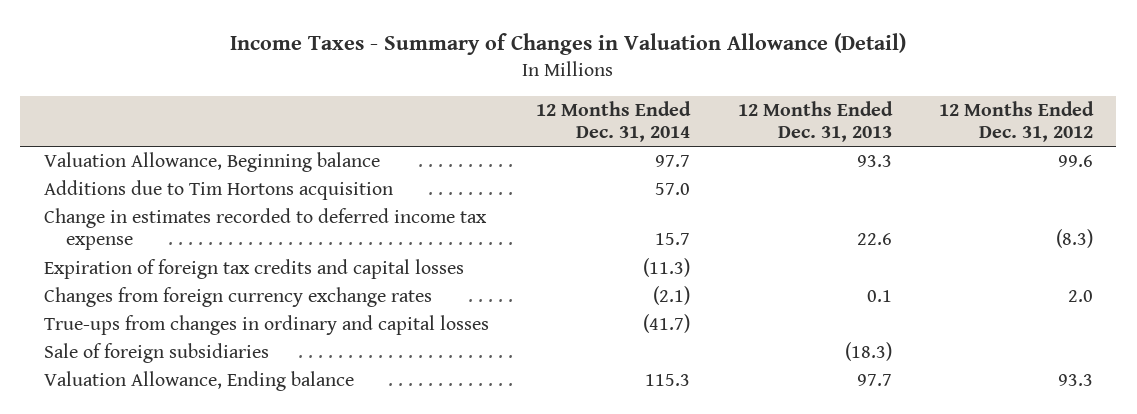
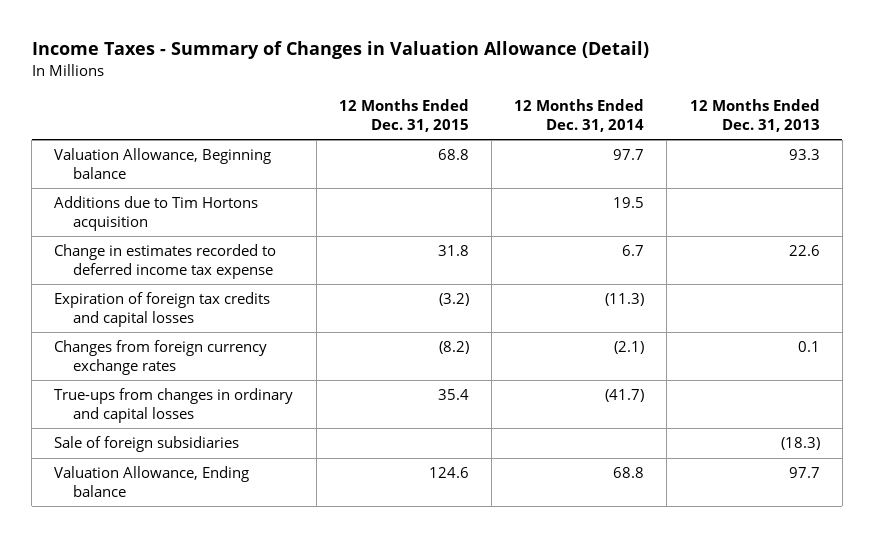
- | 12 Months Ended Dec. 31, 2014 | 12 Months Ended Dec. 31, 2013 | 12 Months Ended Dec. 31, 2012
+ | 12 Months Ended Dec. 31, 2015 | 12 Months Ended Dec. 31, 2014 | 12 Months Ended Dec. 31, 2013
- Additions due to Tim Hortons acquisition | 57.0 | |
- Change in estimates recorded to deferred income tax expense | 15.7 | 22.6 | (8.3)
+ Additions due to Tim Hortons acquisition | | 19.5 |
+ Change in estimates recorded to deferred income tax expense | 31.8 | 6.7 | 22.6
- Valuation Allowance, Ending balance | 115.3 | 97.7 | 93.3
+ Valuation Allowance, Ending balance | 124.6 | 68.8 | 97.7

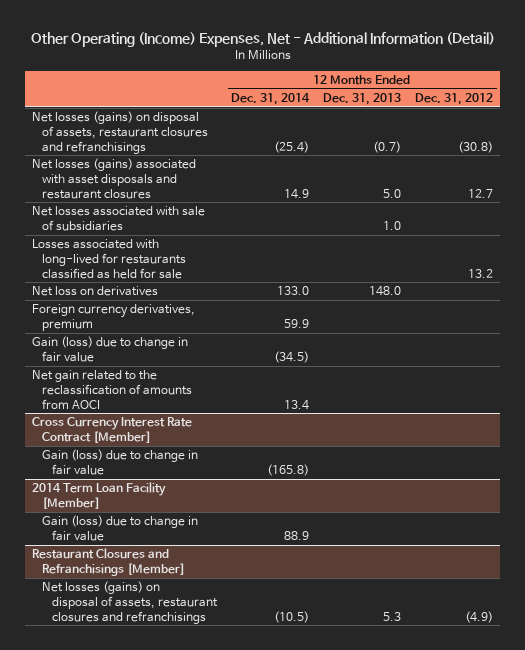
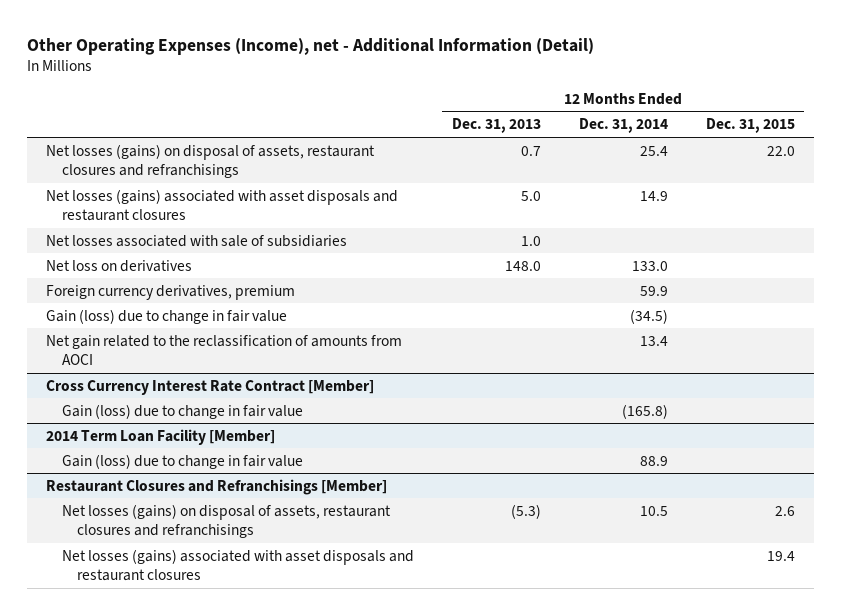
- Other Operating (Income) Expenses, Net - Additional Information (Detail)
+ Other Operating Expenses (Income), net - Additional Information (Detail)
- | 12 Months Ended Dec. 31, 2014 | 12 Months Ended Dec. 31, 2013 | 12 Months Ended Dec. 31, 2012
+ | 12 Months Ended Dec. 31, 2013 | 12 Months Ended Dec. 31, 2014 | 12 Months Ended Dec. 31, 2015
- Net losses (gains) on disposal of assets, restaurant closures and refranchisings | (25.4) | (0.7) | (30.8)
+ Net losses (gains) on disposal of assets, restaurant closures and refranchisings | 0.7 | 25.4 | 22.0
- Losses associated with long-lived for restaurants classified as held for sale | | | 13.2
@ Restaurant Closures and Refranchisings [Member]
- Net losses (gains) on disposal of assets, restaurant closures and refranchisings | (10.5) | 5.3 | (4.9)
+ Net losses (gains) on disposal of assets, restaurant closures and refranchisings | (5.3) | 10.5 | 2.6
+ Net losses (gains) associated with asset disposals and restaurant closures | | | 19.4

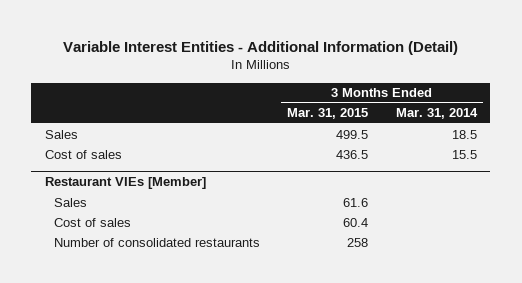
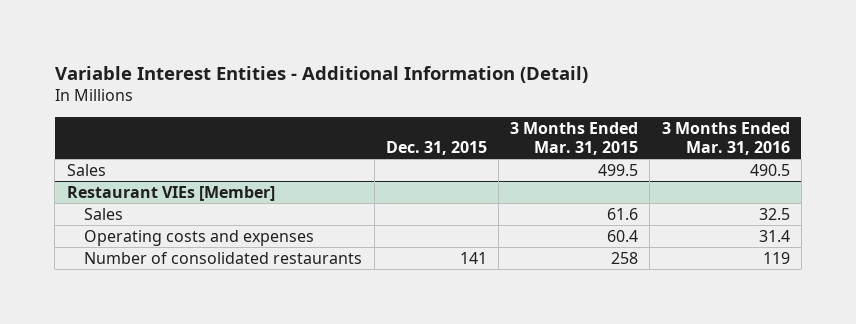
- | 3 Months Ended Mar. 31, 2015 | 3 Months Ended Mar. 31, 2014
+ | Dec. 31, 2015 | 3 Months Ended Mar. 31, 2015 | 3 Months Ended Mar. 31, 2016
- Cost of sales | 436.5 | 15.5
@ Restaurant VIEs [Member]
- Cost of sales | 60.4 |
+ Operating costs and expenses | | 60.4 | 31.4

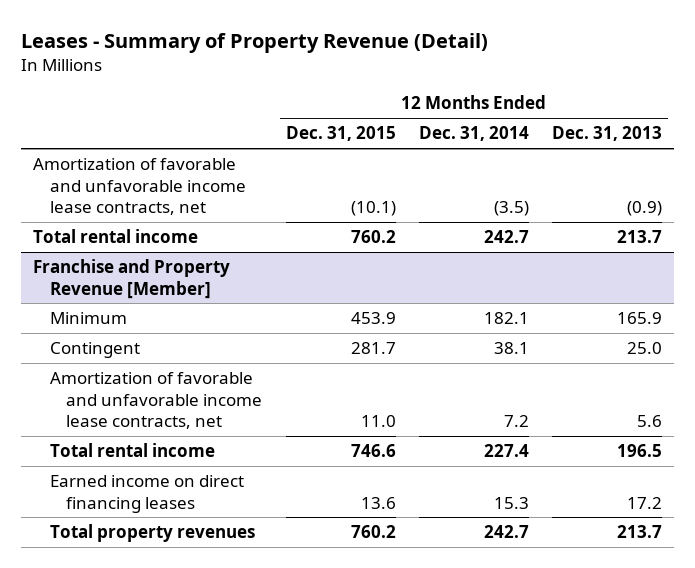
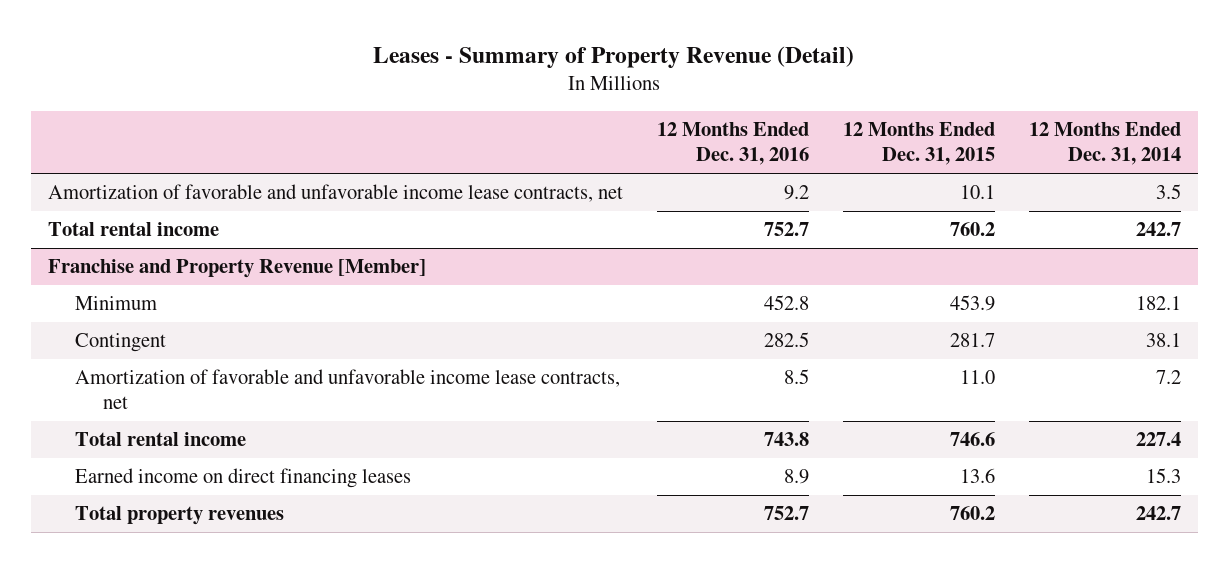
- | 12 Months Ended Dec. 31, 2015 | 12 Months Ended Dec. 31, 2014 | 12 Months Ended Dec. 31, 2013
+ | 12 Months Ended Dec. 31, 2016 | 12 Months Ended Dec. 31, 2015 | 12 Months Ended Dec. 31, 2014
- Amortization of favorable and unfavorable income lease contracts, net | (10.1) | (3.5) | (0.9)
+ Amortization of favorable and unfavorable income lease contracts, net | 9.2 | 10.1 | 3.5

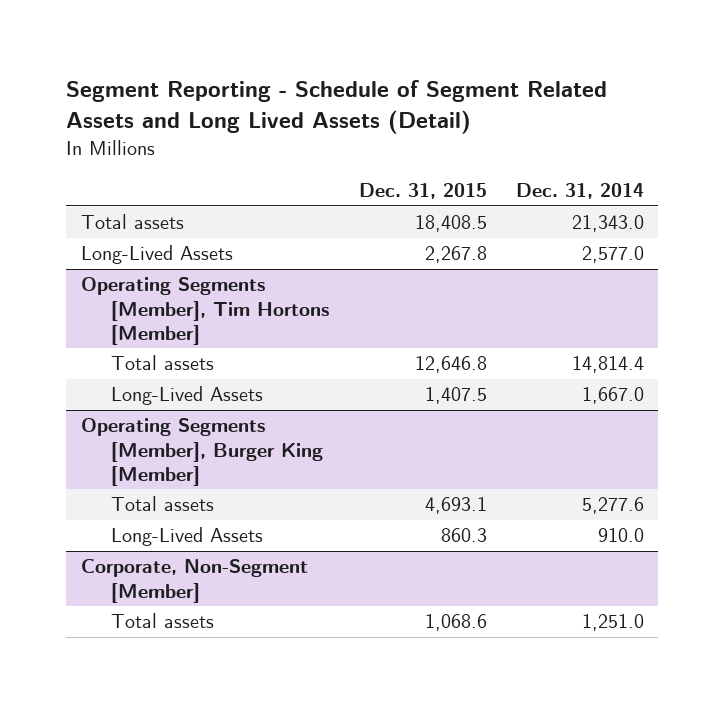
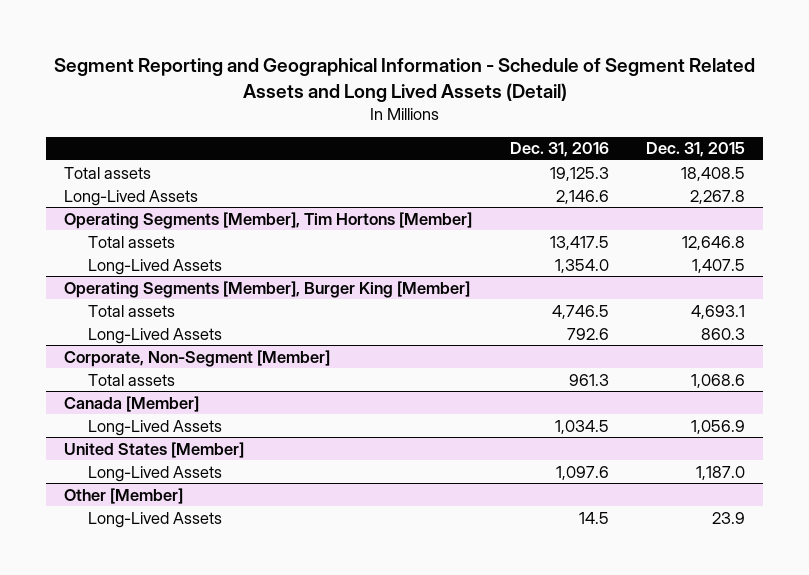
- Segment Reporting - Schedule of Segment Related Assets and Long Lived Assets (Detail)
+ Segment Reporting and Geographical Information - Schedule of Segment Related Assets and Long Lived Assets (Detail)
- | Dec. 31, 2015 | Dec. 31, 2014
+ | Dec. 31, 2016 | Dec. 31, 2015
+ Canada [Member]
+ Long-Lived Assets | 1,034.5 | 1,056.9
+ United States [Member]
+ Long-Lived Assets | 1,097.6 | 1,187.0
+ Other [Member]
+ Long-Lived Assets | 14.5 | 23.9

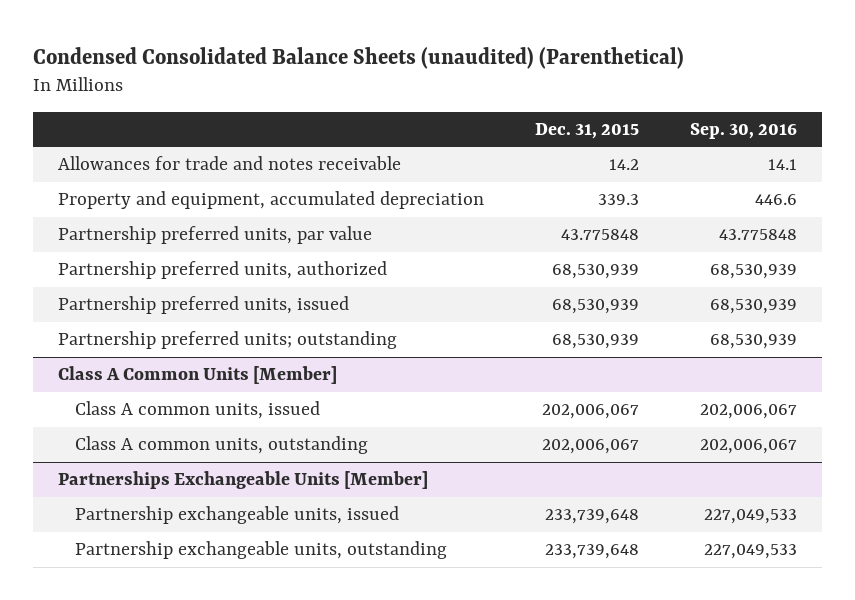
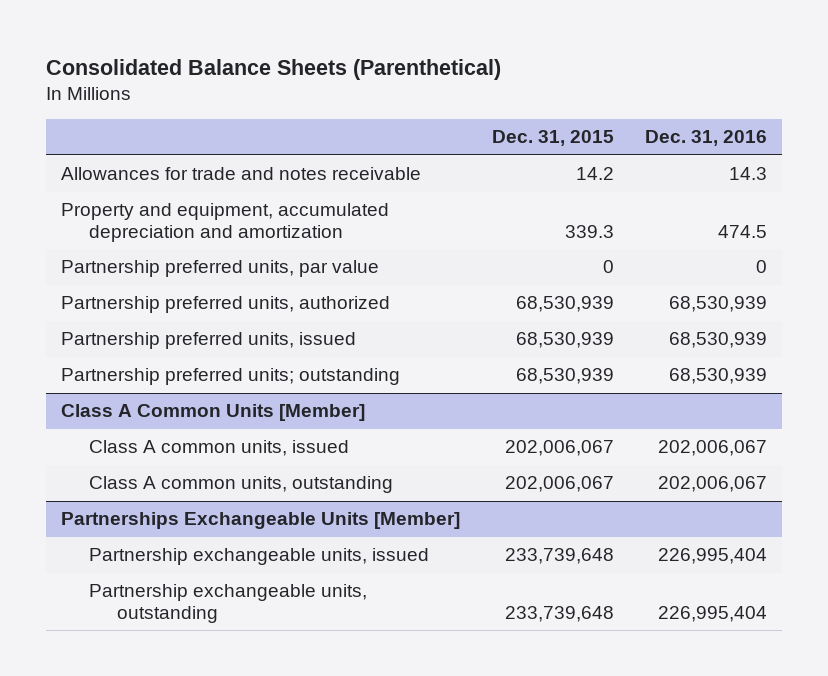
- Condensed Consolidated Balance Sheets (unaudited) (Parenthetical)
+ Consolidated Balance Sheets (Parenthetical)
- | Dec. 31, 2015 | Sep. 30, 2016
+ | Dec. 31, 2015 | Dec. 31, 2016
- Property and equipment, accumulated depreciation | 339.3 | 446.6
- Partnership preferred units, par value | 43.775848 | 43.775848
+ Property and equipment, accumulated depreciation and amortization | 339.3 | 474.5
+ Partnership preferred units, par value | 0 | 0

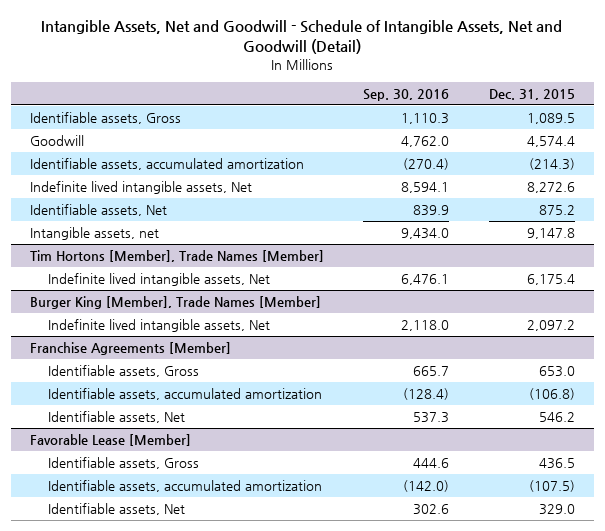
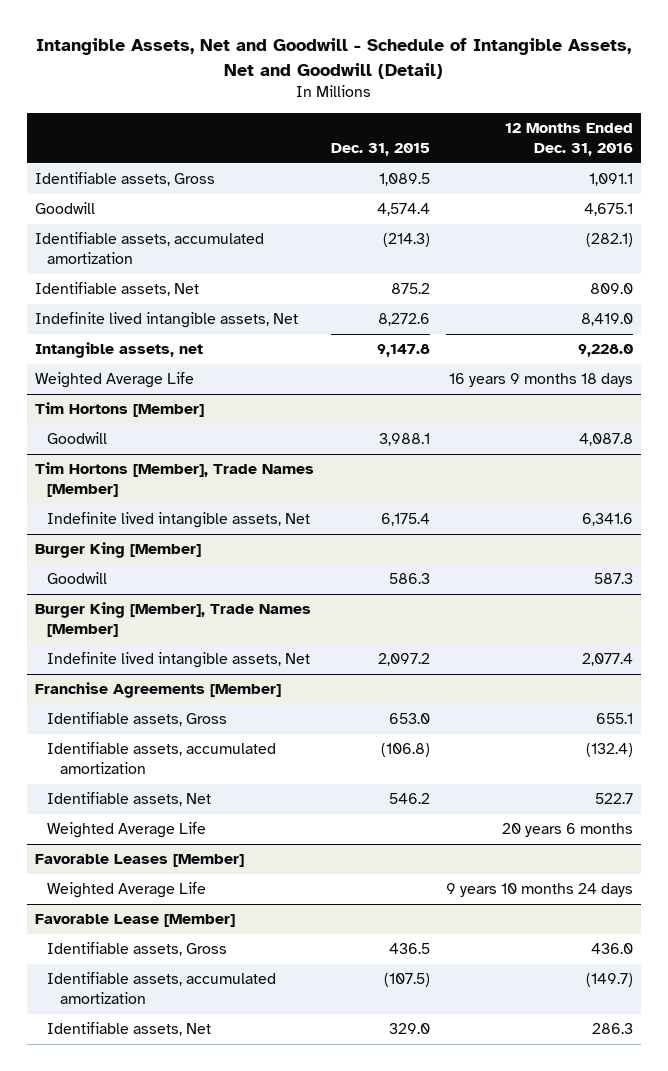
- | Sep. 30, 2016 | Dec. 31, 2015
+ | Dec. 31, 2015 | 12 Months Ended Dec. 31, 2016
moved down: Indefinite lived intangible assets, Net | 8,272.6 | 8,419.0
+ Weighted Average Life | | 16 years 9 months 18 days
+ Tim Hortons [Member]
+ Goodwill | 3,988.1 | 4,087.8
+ Burger King [Member]
+ Goodwill | 586.3 | 587.3
@ Franchise Agreements [Member]
+ Weighted Average Life | | 20 years 6 months
+ Favorable Leases [Member]
+ Weighted Average Life | | 9 years 10 months 24 days

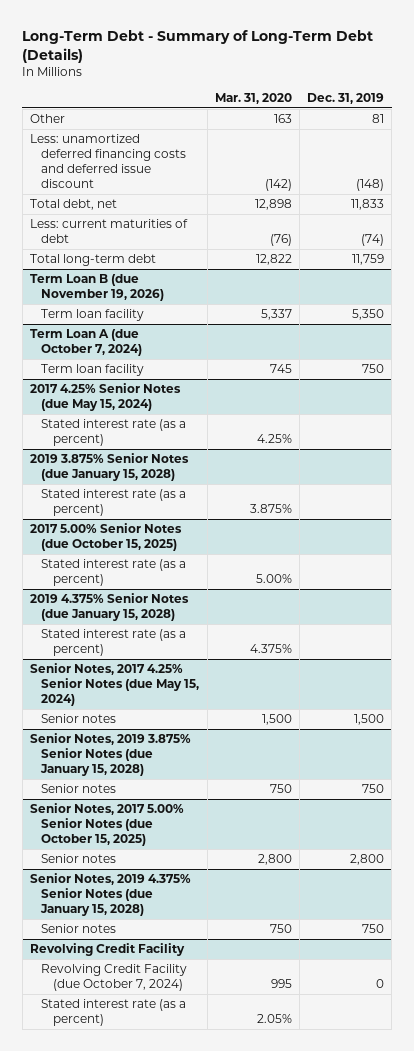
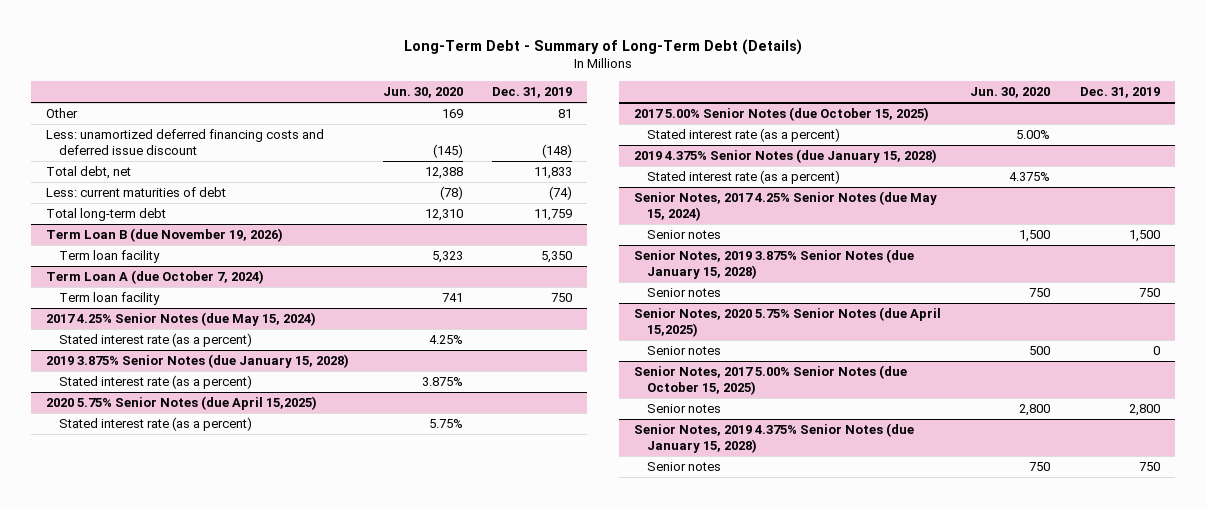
- | Mar. 31, 2020 | Dec. 31, 2019
+ | Jun. 30, 2020 | Dec. 31, 2019
+ 2020 5.75% Senior Notes (due April 15,2025)
+ Stated interest rate (as a percent) | 5.75% |
+ Senior Notes, 2020 5.75% Senior Notes (due April 15,2025)
+ Senior notes | 500 | 0
- Revolving Credit Facility
- Revolving Credit Facility (due October 7, 2024) | 995 | 0
- Stated interest rate (as a percent) | 2.05% |

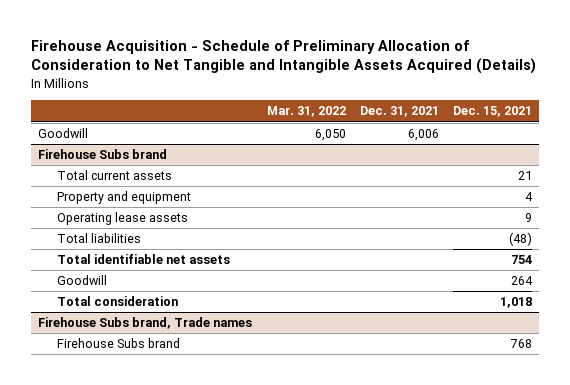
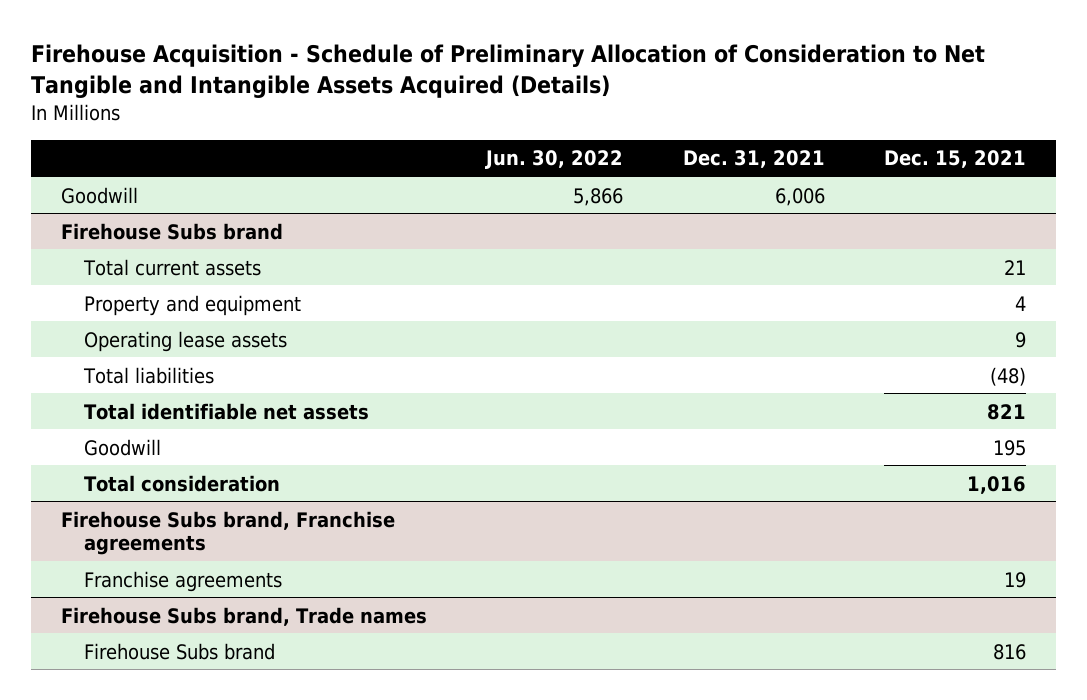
- | Mar. 31, 2022 | Dec. 31, 2021 | Dec. 15, 2021
+ | Jun. 30, 2022 | Dec. 31, 2021 | Dec. 15, 2021
@ Firehouse Subs brand
- Total identifiable net assets | | | 754
- Goodwill | | | 264
- Total consideration | | | 1,018
+ Total identifiable net assets | | | 821
+ Goodwill | | | 195
+ Total consideration | | | 1,016
+ Firehouse Subs brand, Franchise agreements
+ Franchise agreements | | | 19
@ Firehouse Subs brand, Trade names
- Firehouse Subs brand | | | 768
+ Firehouse Subs brand | | | 816

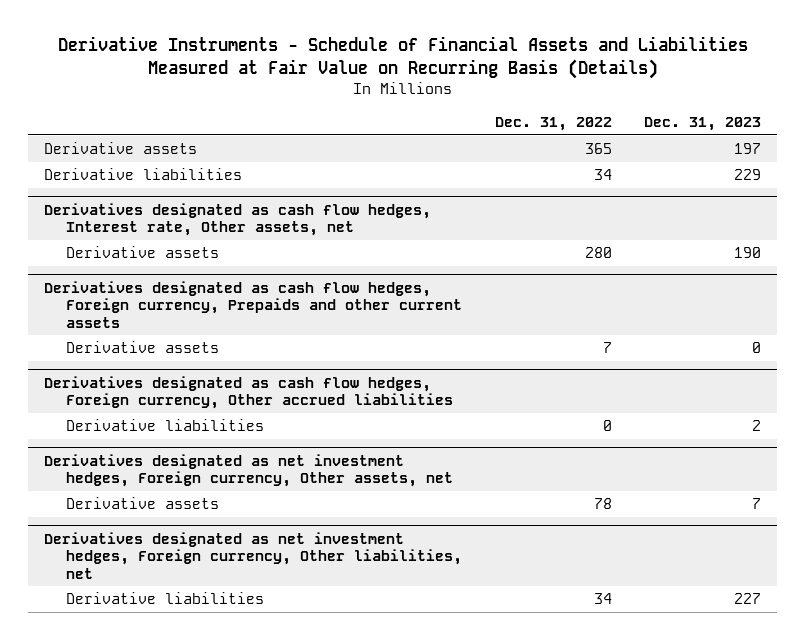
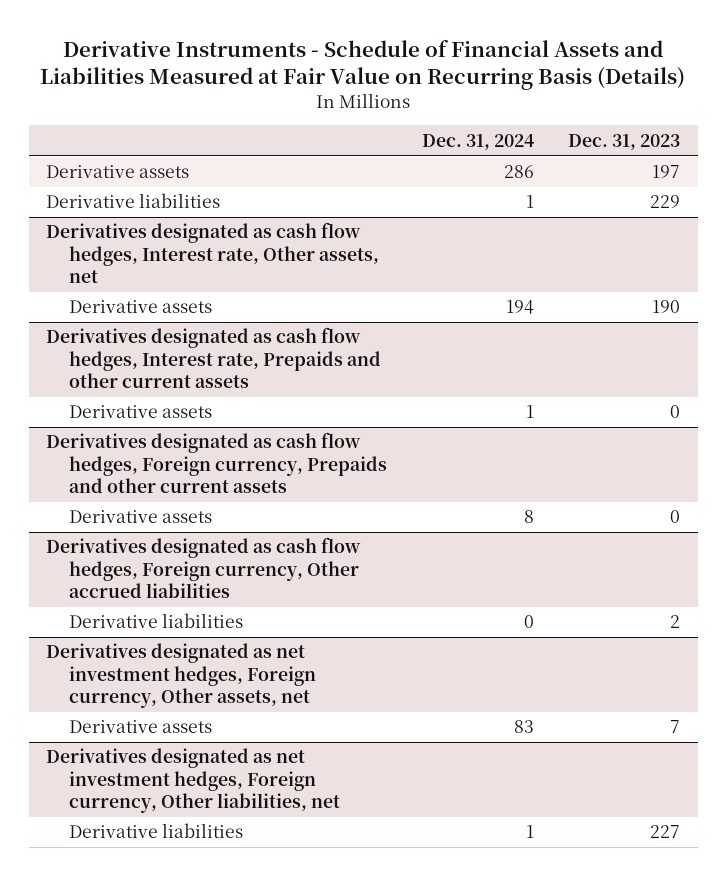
- | Dec. 31, 2022 | Dec. 31, 2023
+ | Dec. 31, 2024 | Dec. 31, 2023
+ Derivatives designated as cash flow hedges, Interest rate, Prepaids and other current assets
+ Derivative assets | 1 | 0

